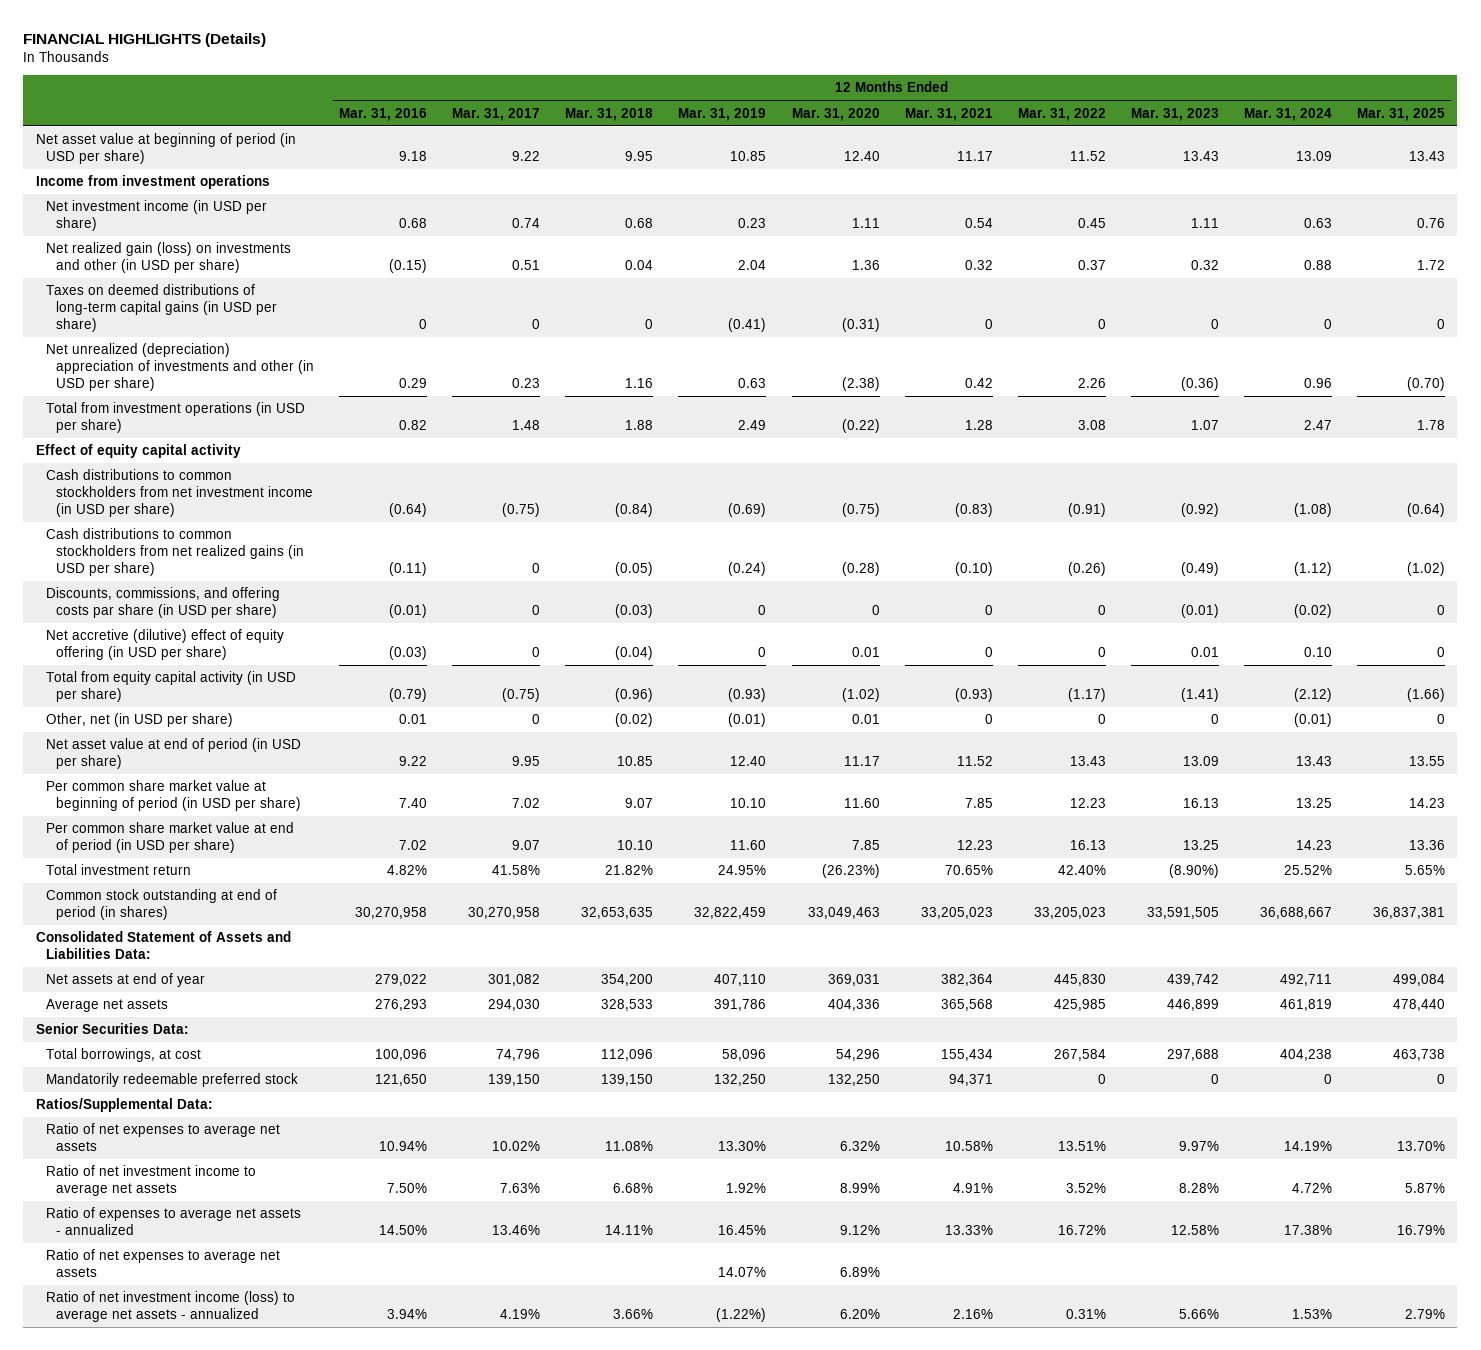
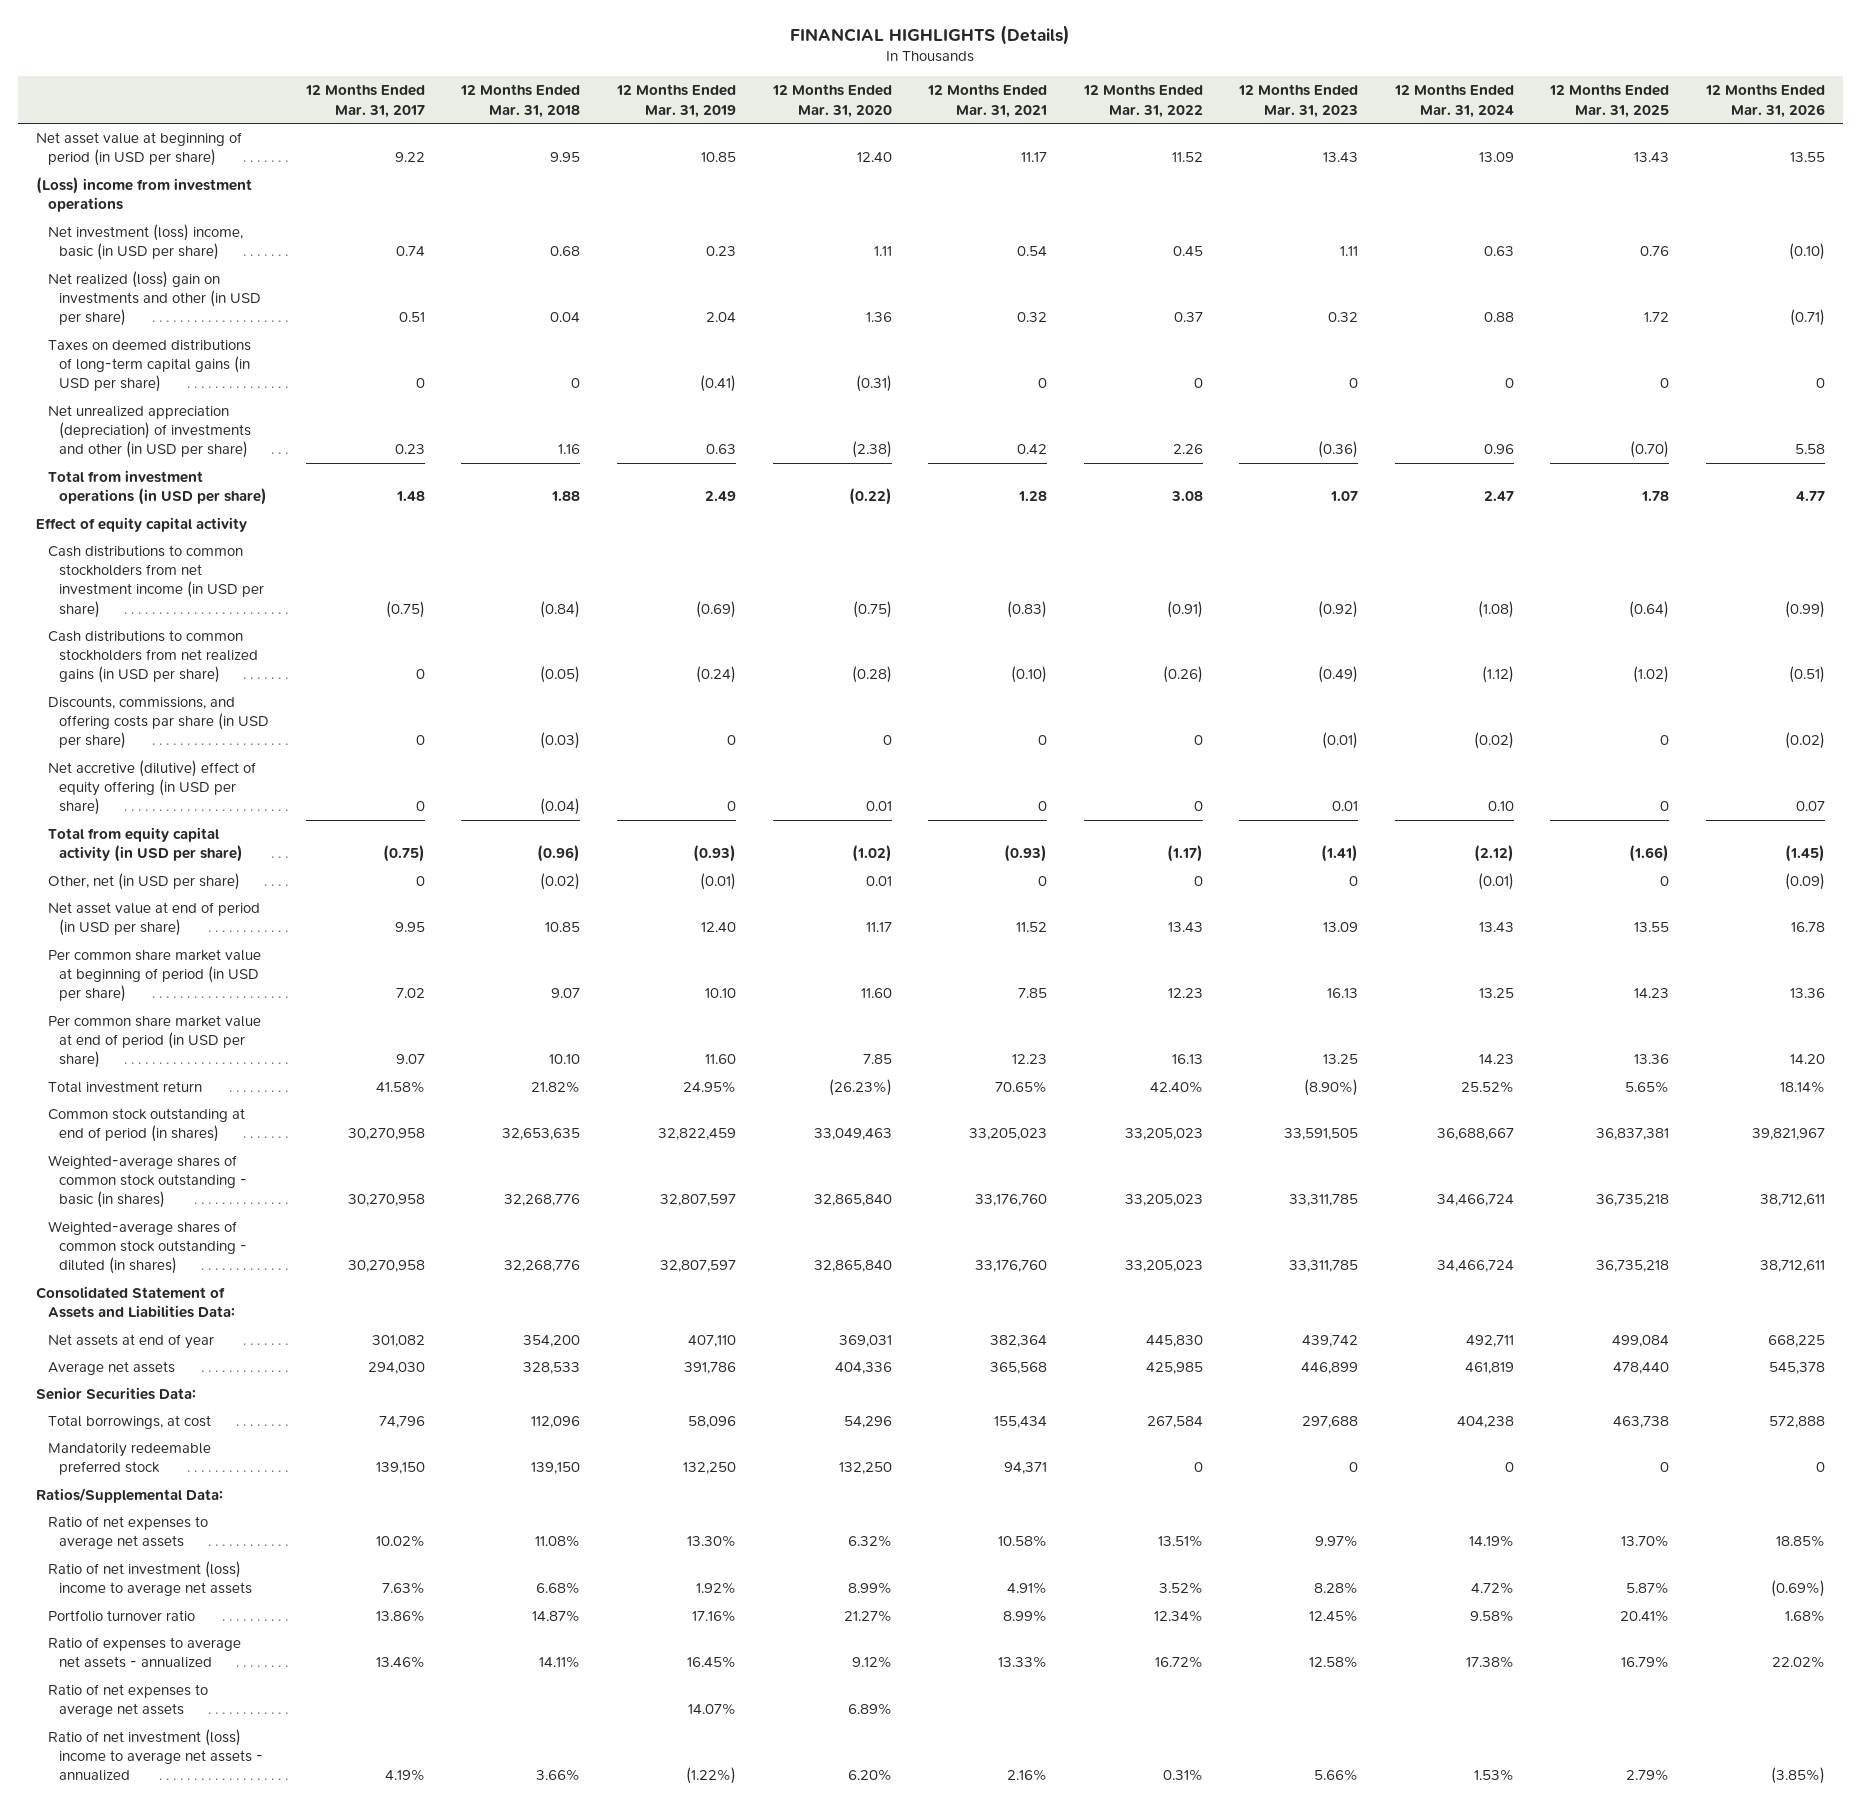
- | 12 Months Ended Mar. 31, 2016 | 12 Months Ended Mar. 31, 2017 | 12 Months Ended Mar. 31, 2018 | 12 Months Ended Mar. 31, 2019 | 12 Months Ended Mar. 31, 2020 | 12 Months Ended Mar. 31, 2021 | 12 Months Ended Mar. 31, 2022 | 12 Months Ended Mar. 31, 2023 | 12 Months Ended Mar. 31, 2024 | 12 Months Ended Mar. 31, 2025
+ | 12 Months Ended Mar. 31, 2017 | 12 Months Ended Mar. 31, 2018 | 12 Months Ended Mar. 31, 2019 | 12 Months Ended Mar. 31, 2020 | 12 Months Ended Mar. 31, 2021 | 12 Months Ended Mar. 31, 2022 | 12 Months Ended Mar. 31, 2023 | 12 Months Ended Mar. 31, 2024 | 12 Months Ended Mar. 31, 2025 | 12 Months Ended Mar. 31, 2026
- Income from investment operations
- Net investment income (in USD per share) | 0.68 | 0.74 | 0.68 | 0.23 | 1.11 | 0.54 | 0.45 | 1.11 | 0.63 | 0.76
- Net realized gain (loss) on investments and other (in USD per share) | (0.15) | 0.51 | 0.04 | 2.04 | 1.36 | 0.32 | 0.37 | 0.32 | 0.88 | 1.72
+ (Loss) income from investment operations
+ Net investment (loss) income, basic (in USD per share) | 0.74 | 0.68 | 0.23 | 1.11 | 0.54 | 0.45 | 1.11 | 0.63 | 0.76 | (0.10)
+ Net realized (loss) gain on investments and other (in USD per share) | 0.51 | 0.04 | 2.04 | 1.36 | 0.32 | 0.37 | 0.32 | 0.88 | 1.72 | (0.71)
- Net unrealized (depreciation) appreciation of investments and other (in USD per share) | 0.29 | 0.23 | 1.16 | 0.63 | (2.38) | 0.42 | 2.26 | (0.36) | 0.96 | (0.70)
+ Net unrealized appreciation (depreciation) of investments and other (in USD per share) | 0.23 | 1.16 | 0.63 | (2.38) | 0.42 | 2.26 | (0.36) | 0.96 | (0.70) | 5.58
+ Weighted-average shares of common stock outstanding - basic (in shares) | 30,270,958 | 32,268,776 | 32,807,597 | 32,865,840 | 33,176,760 | 33,205,023 | 33,311,785 | 34,466,724 | 36,735,218 | 38,712,611
+ Weighted-average shares of common stock outstanding - diluted (in shares) | 30,270,958 | 32,268,776 | 32,807,597 | 32,865,840 | 33,176,760 | 33,205,023 | 33,311,785 | 34,466,724 | 36,735,218 | 38,712,611
- Ratio of net investment income to average net assets | 7.50% | 7.63% | 6.68% | 1.92% | 8.99% | 4.91% | 3.52% | 8.28% | 4.72% | 5.87%
+ Ratio of net investment (loss) income to average net assets | 7.63% | 6.68% | 1.92% | 8.99% | 4.91% | 3.52% | 8.28% | 4.72% | 5.87% | (0.69%)
+ Portfolio turnover ratio | 13.86% | 14.87% | 17.16% | 21.27% | 8.99% | 12.34% | 12.45% | 9.58% | 20.41% | 1.68%
- Ratio of net investment income (loss) to average net assets - annualized | 3.94% | 4.19% | 3.66% | (1.22%) | 6.20% | 2.16% | 0.31% | 5.66% | 1.53% | 2.79%
+ Ratio of net investment (loss) income to average net assets - annualized | 4.19% | 3.66% | (1.22%) | 6.20% | 2.16% | 0.31% | 5.66% | 1.53% | 2.79% | (3.85%)

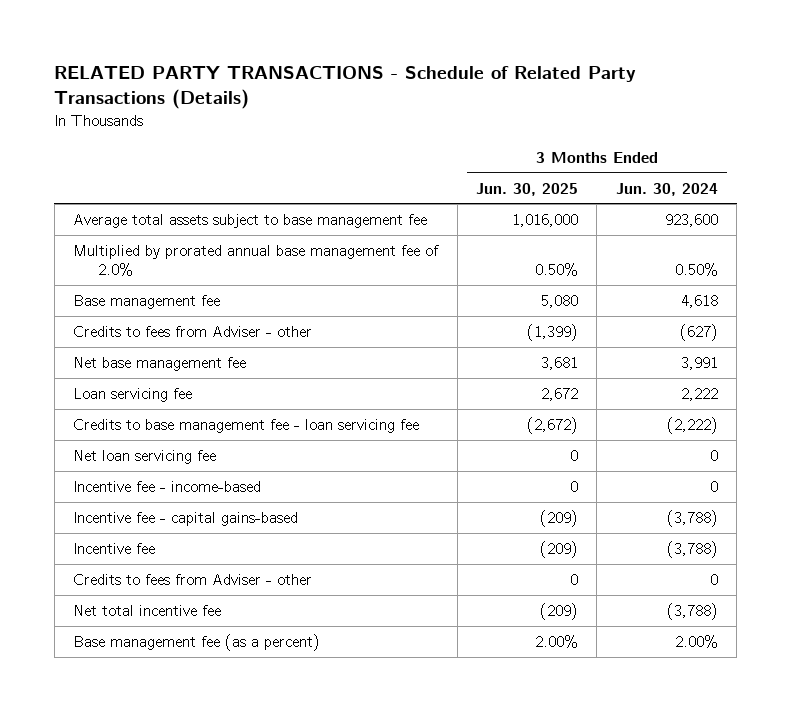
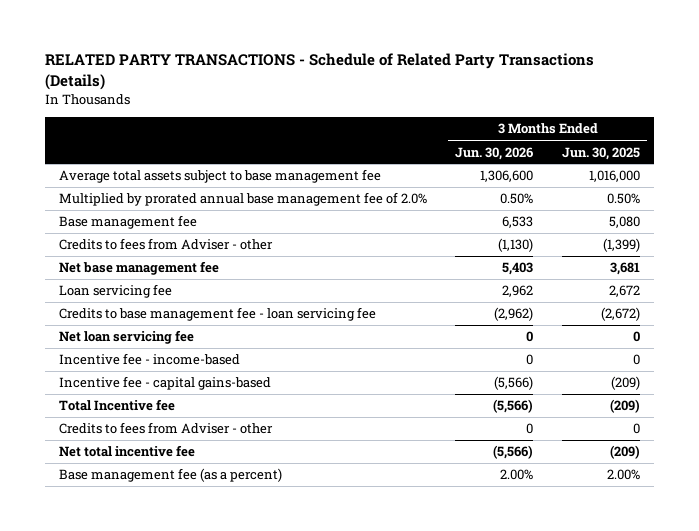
- | 3 Months Ended Jun. 30, 2025 | 3 Months Ended Jun. 30, 2024
+ | 3 Months Ended Jun. 30, 2026 | 3 Months Ended Jun. 30, 2025
- Incentive fee | (209) | (3,788)
+ Total Incentive fee | (5,566) | (209)

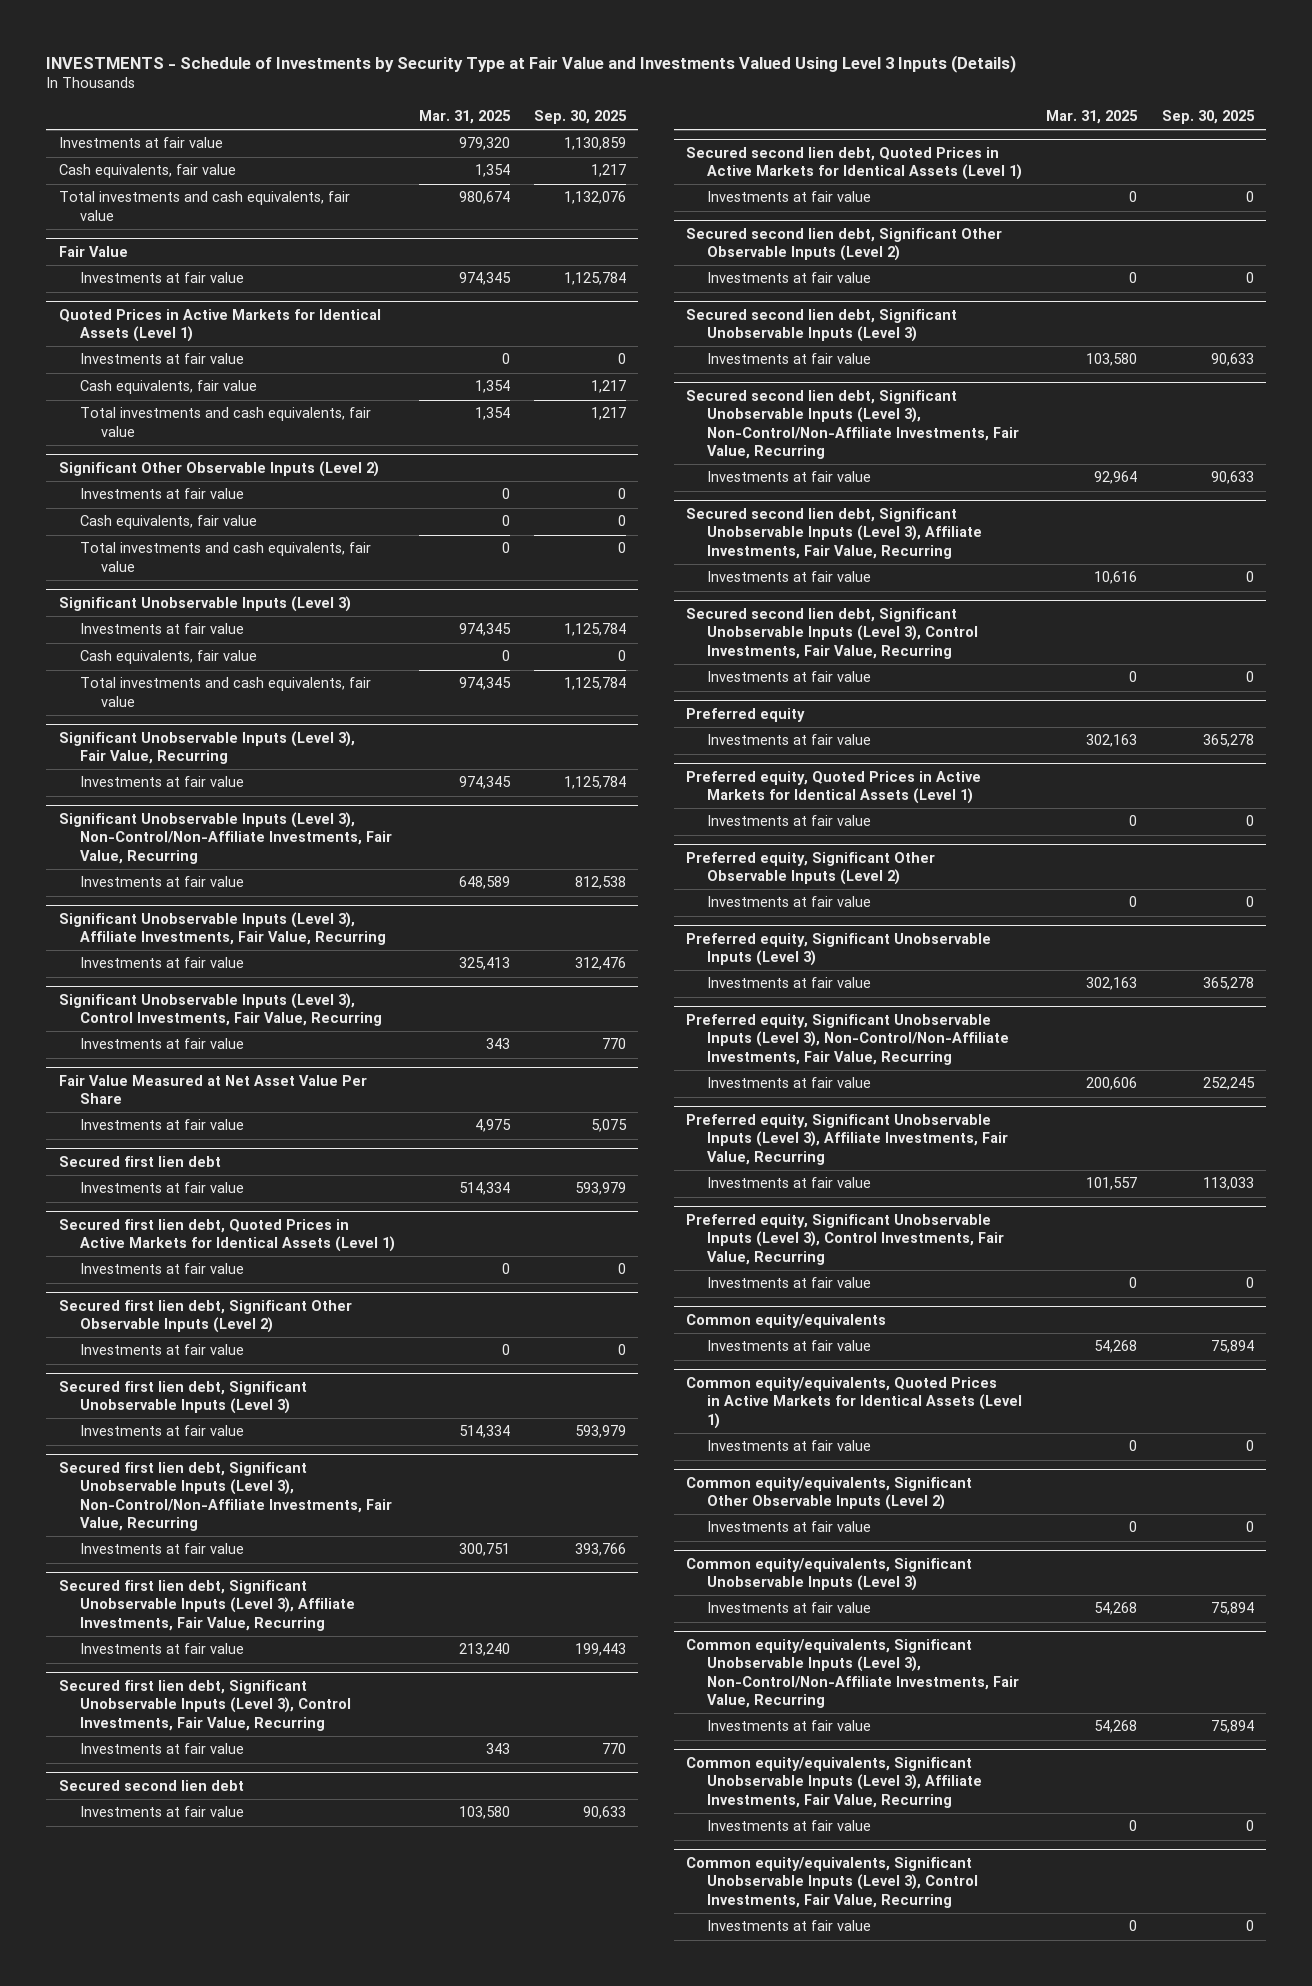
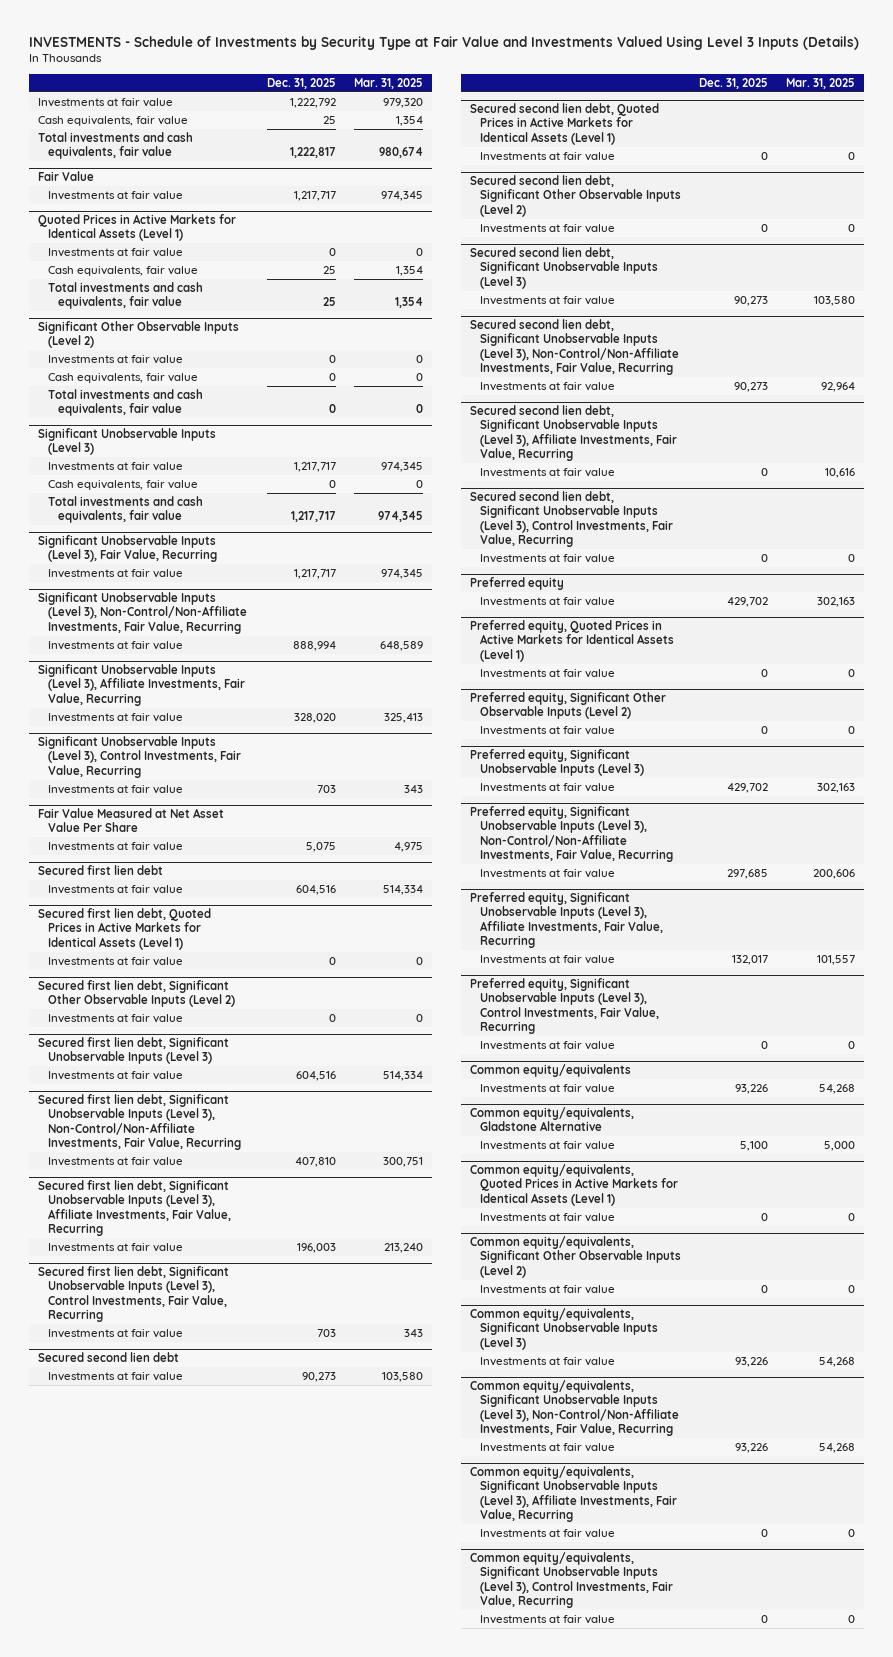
- | Mar. 31, 2025 | Sep. 30, 2025
+ | Dec. 31, 2025 | Mar. 31, 2025
+ Common equity/equivalents, Gladstone Alternative
+ Investments at fair value | 5,100 | 5,000

